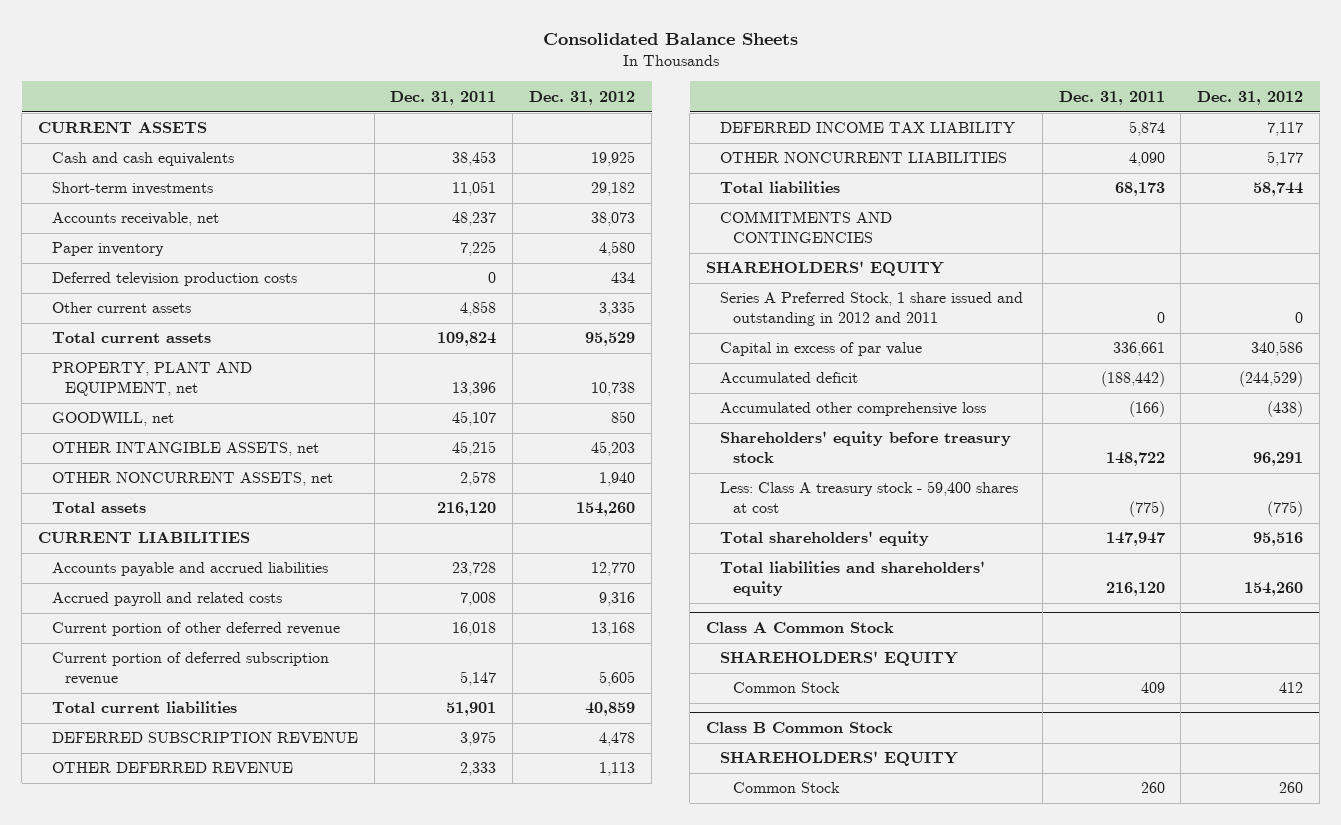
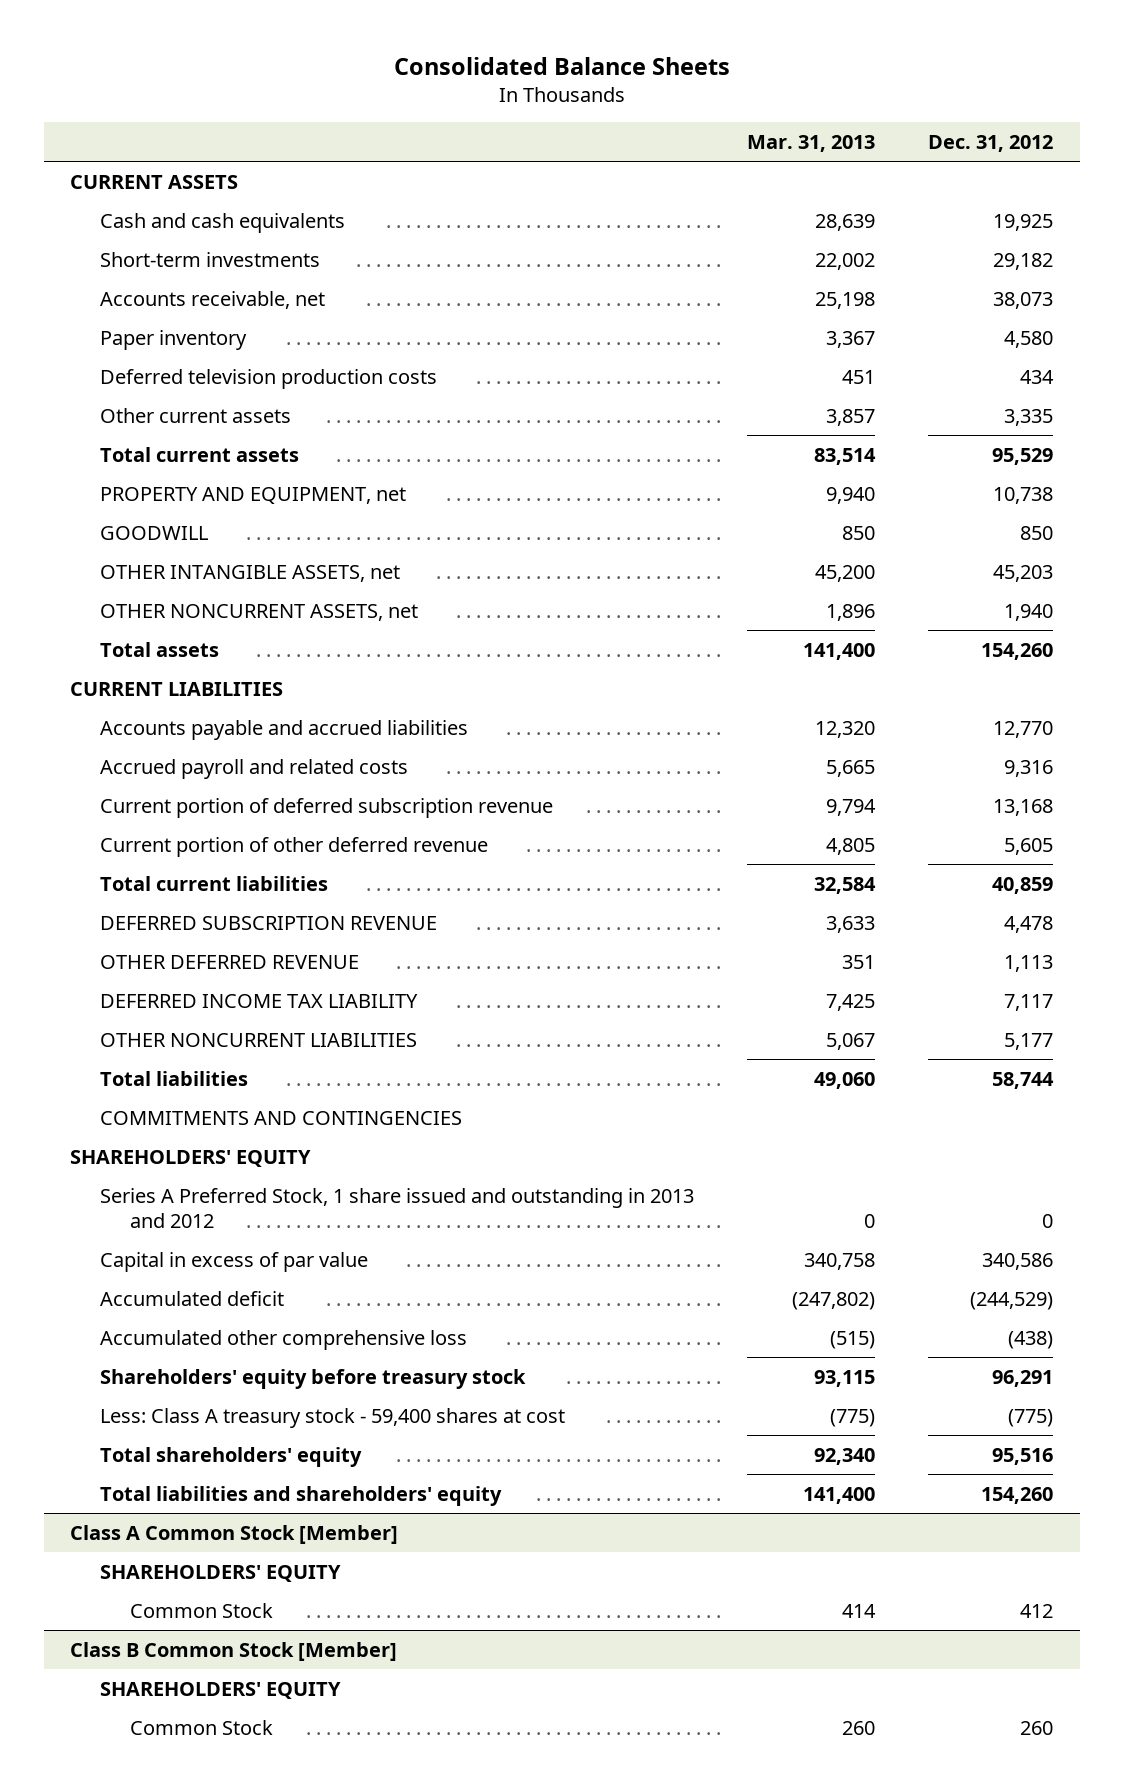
- | Dec. 31, 2011 | Dec. 31, 2012
+ | Mar. 31, 2013 | Dec. 31, 2012
- PROPERTY, PLANT AND EQUIPMENT, net | 13,396 | 10,738
- GOODWILL, net | 45,107 | 850
+ PROPERTY AND EQUIPMENT, net | 9,940 | 10,738
+ GOODWILL | 850 | 850
- Current portion of other deferred revenue | 16,018 | 13,168
- Current portion of deferred subscription revenue | 5,147 | 5,605
+ Current portion of deferred subscription revenue | 9,794 | 13,168
+ Current portion of other deferred revenue | 4,805 | 5,605
- Series A Preferred Stock, 1 share issued and outstanding in 2012 and 2011 | 0 | 0
+ Series A Preferred Stock, 1 share issued and outstanding in 2013 and 2012 | 0 | 0
- Class A Common Stock
+ Class A Common Stock [Member]
- Class B Common Stock
+ Class B Common Stock [Member]

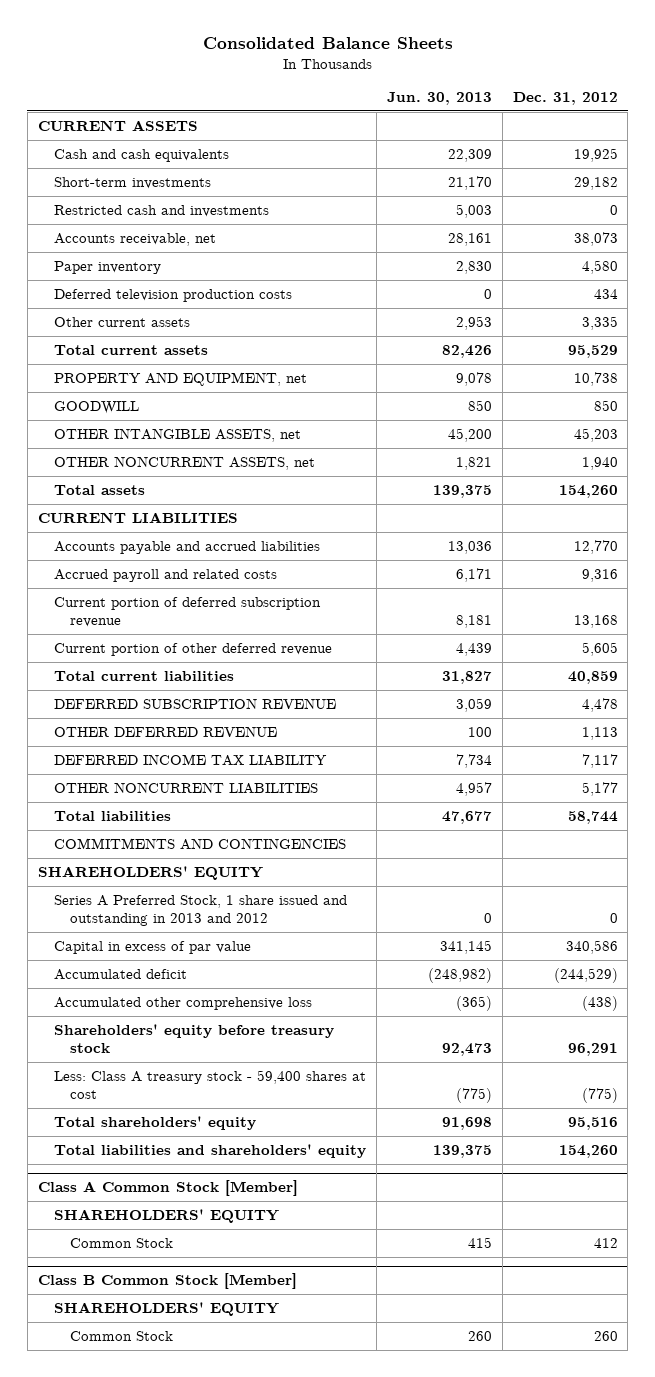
- | Mar. 31, 2013 | Dec. 31, 2012
+ | Jun. 30, 2013 | Dec. 31, 2012
+ Restricted cash and investments | 5,003 | 0

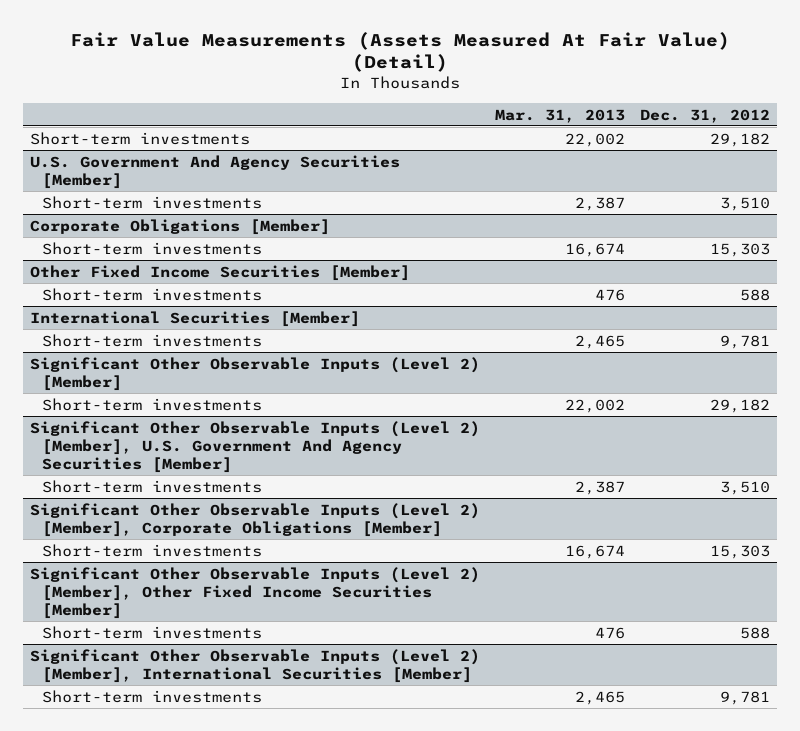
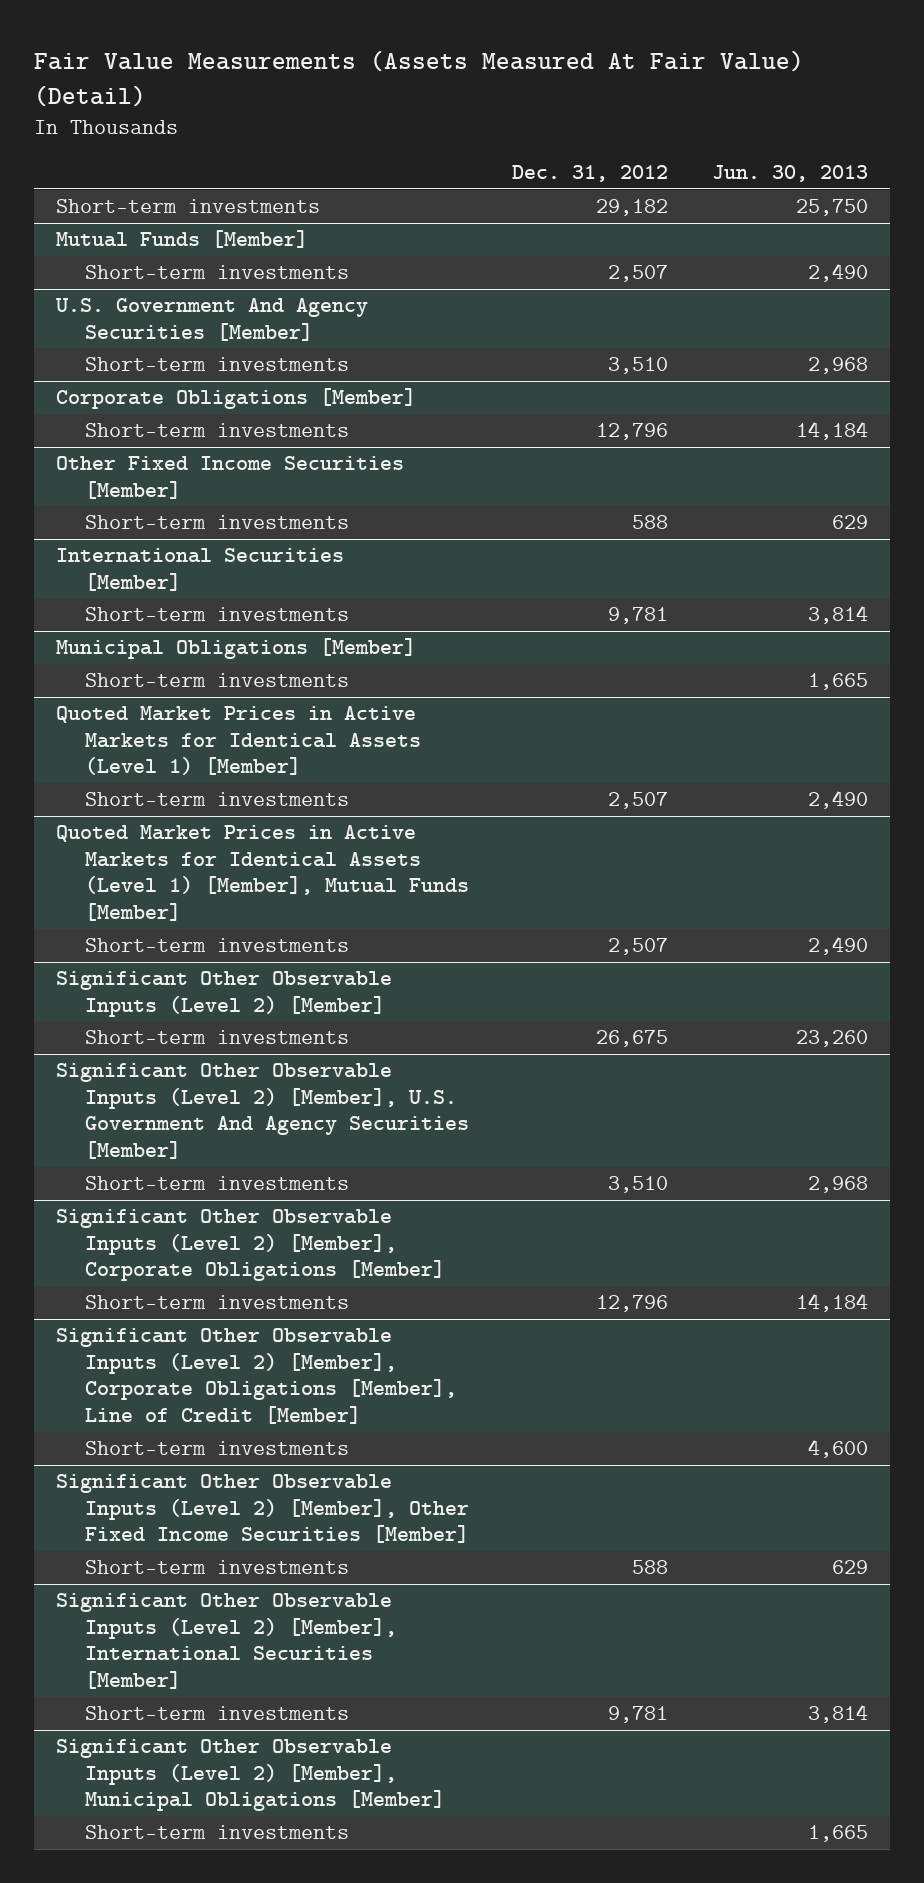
- | Mar. 31, 2013 | Dec. 31, 2012
+ | Dec. 31, 2012 | Jun. 30, 2013
+ Mutual Funds [Member]
+ Short-term investments | 2,507 | 2,490
@ Corporate Obligations [Member]
- Short-term investments | 16,674 | 15,303
+ Short-term investments | 12,796 | 14,184
+ Municipal Obligations [Member]
+ Short-term investments | | 1,665
+ Quoted Market Prices in Active Markets for Identical Assets (Level 1) [Member]
+ Short-term investments | 2,507 | 2,490
+ Quoted Market Prices in Active Markets for Identical Assets (Level 1) [Member], Mutual Funds [Member]
+ Short-term investments | 2,507 | 2,490
@ Significant Other Observable Inputs (Level 2) [Member]
- Short-term investments | 22,002 | 29,182
+ Short-term investments | 26,675 | 23,260
@ Significant Other Observable Inputs (Level 2) [Member], Corporate Obligations [Member]
- Short-term investments | 16,674 | 15,303
+ Short-term investments | 12,796 | 14,184
+ Significant Other Observable Inputs (Level 2) [Member], Corporate Obligations [Member], Line of Credit [Member]
+ Short-term investments | | 4,600
+ Significant Other Observable Inputs (Level 2) [Member], Municipal Obligations [Member]
+ Short-term investments | | 1,665

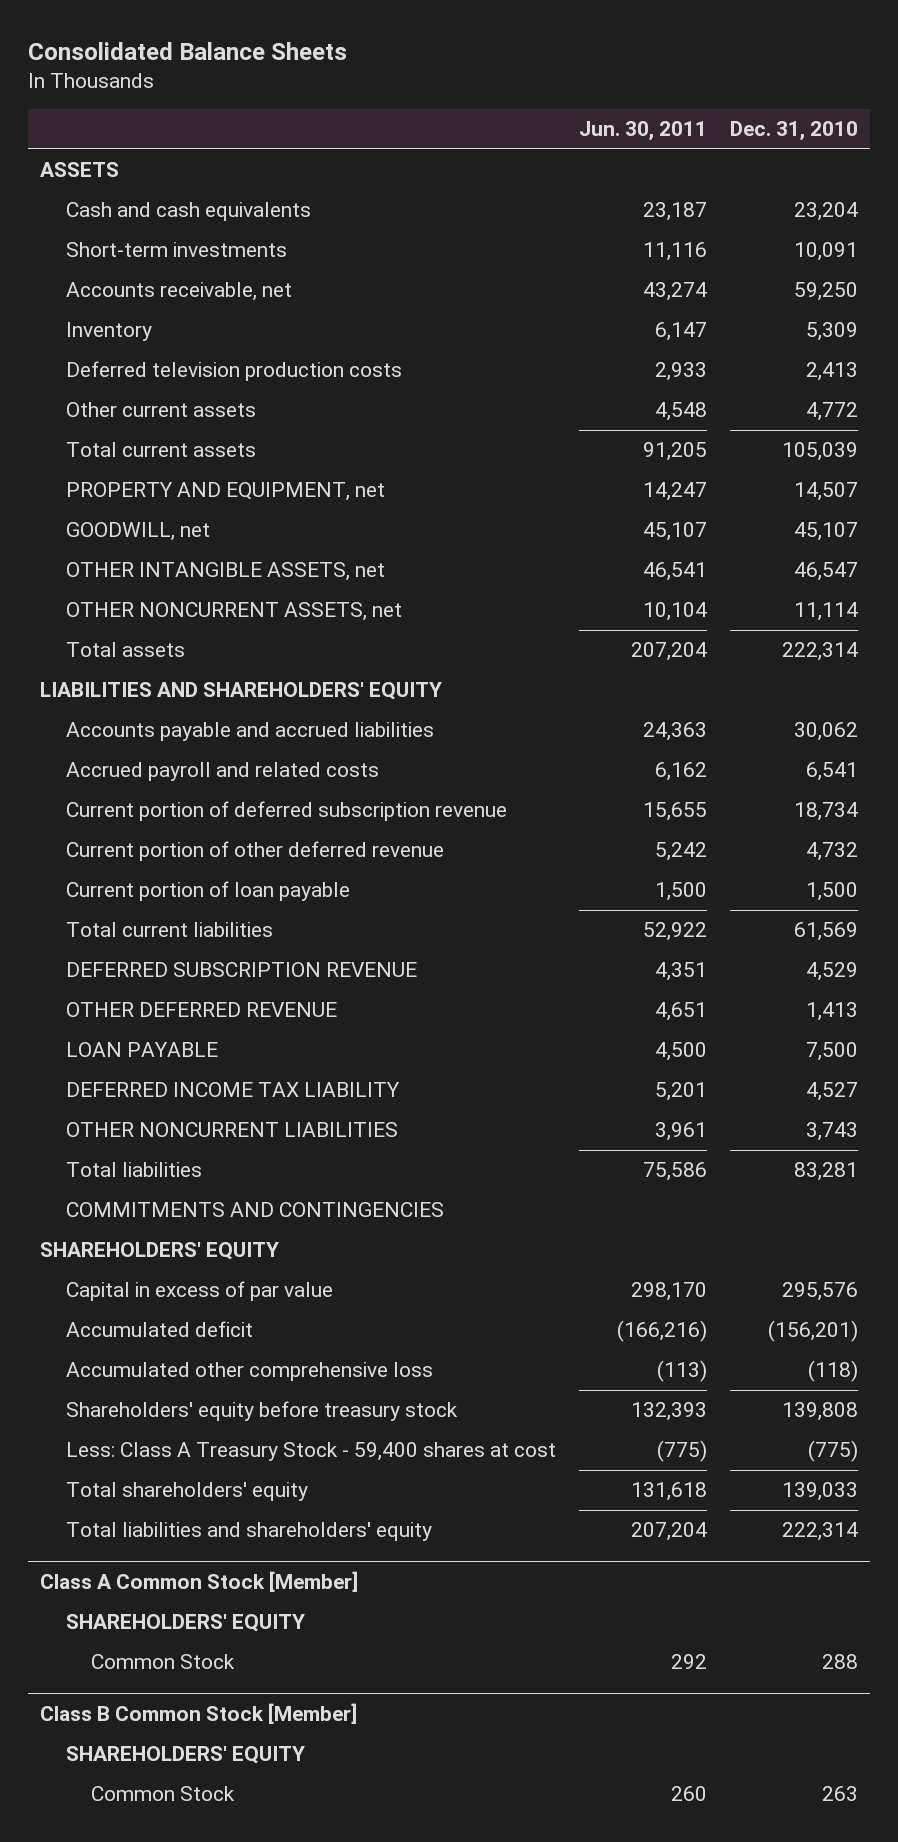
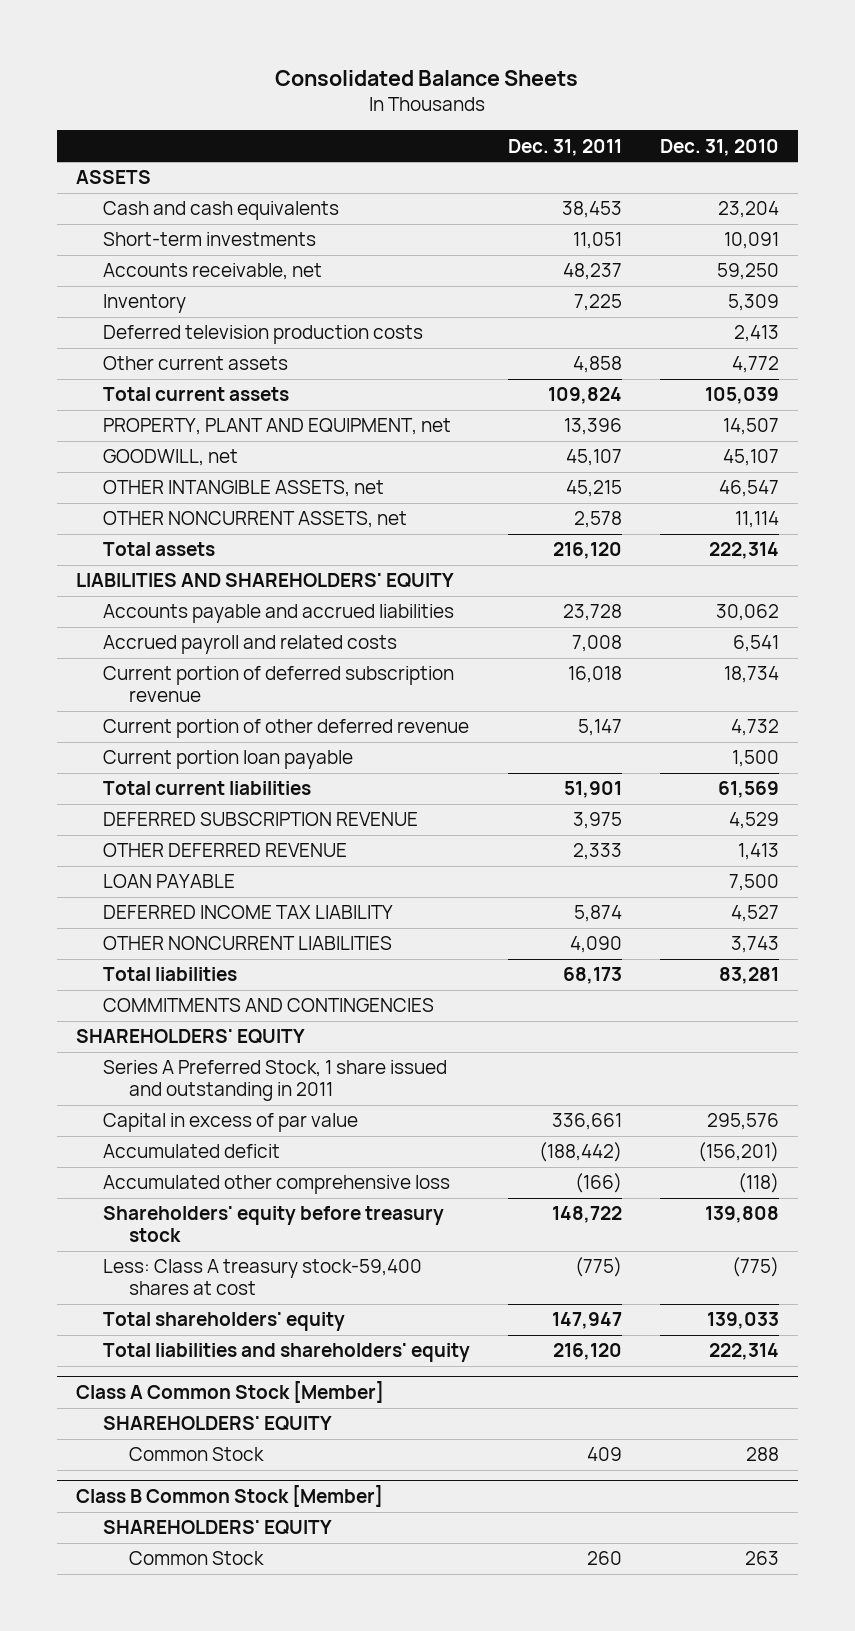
- | Jun. 30, 2011 | Dec. 31, 2010
+ | Dec. 31, 2011 | Dec. 31, 2010
- PROPERTY AND EQUIPMENT, net | 14,247 | 14,507
+ PROPERTY, PLANT AND EQUIPMENT, net | 13,396 | 14,507
- Current portion of loan payable | 1,500 | 1,500
+ Current portion loan payable | | 1,500
+ Series A Preferred Stock, 1 share issued and outstanding in 2011
- Less: Class A Treasury Stock - 59,400 shares at cost | (775) | (775)
+ Less: Class A treasury stock-59,400 shares at cost | (775) | (775)

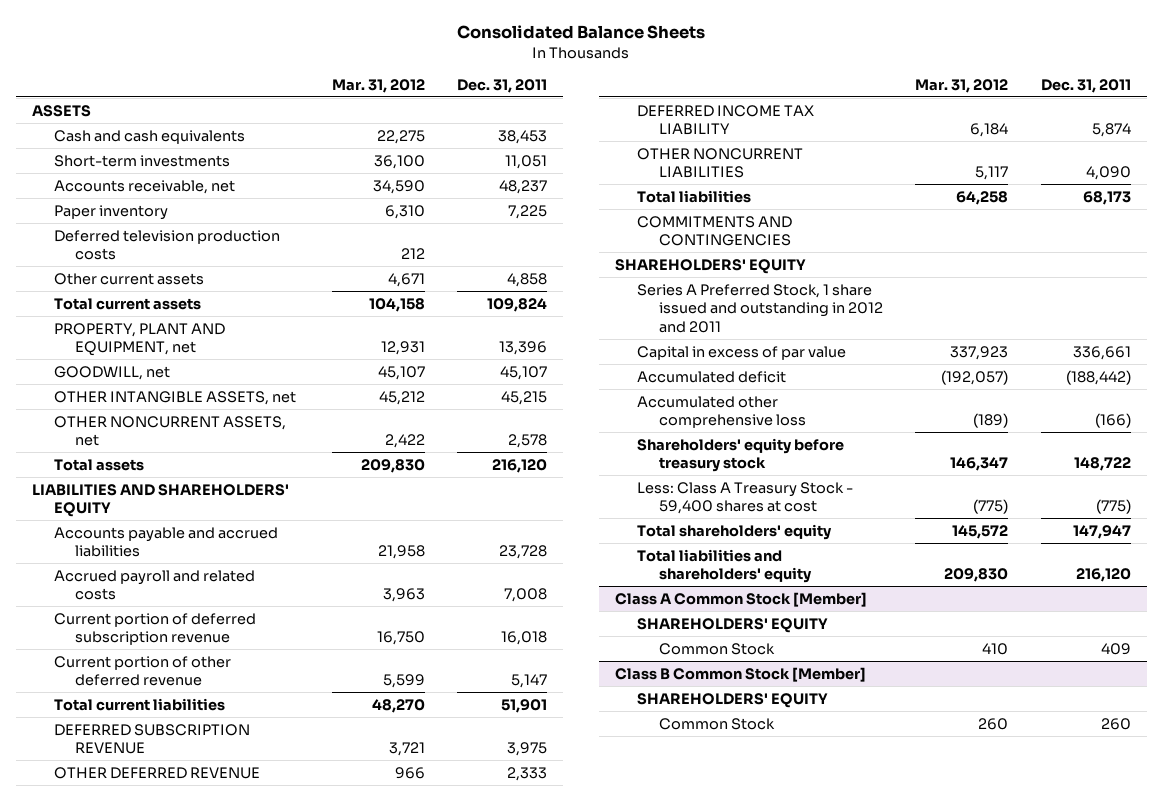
- | Dec. 31, 2011 | Dec. 31, 2010
+ | Mar. 31, 2012 | Dec. 31, 2011
- Inventory | 7,225 | 5,309
+ Paper inventory | 6,310 | 7,225
- Current portion loan payable | | 1,500
- LOAN PAYABLE | | 7,500
- Series A Preferred Stock, 1 share issued and outstanding in 2011
+ Series A Preferred Stock, 1 share issued and outstanding in 2012 and 2011
- Less: Class A treasury stock-59,400 shares at cost | (775) | (775)
+ Less: Class A Treasury Stock - 59,400 shares at cost | (775) | (775)

